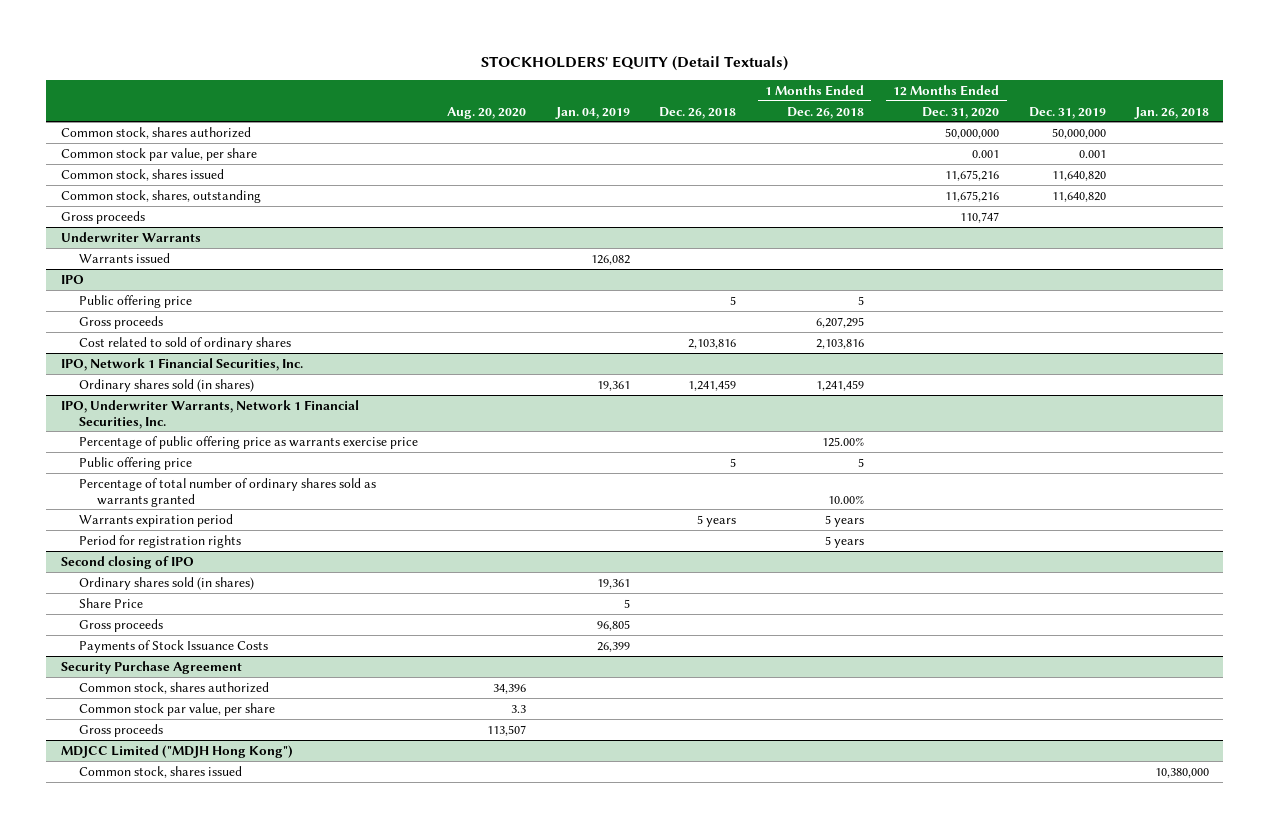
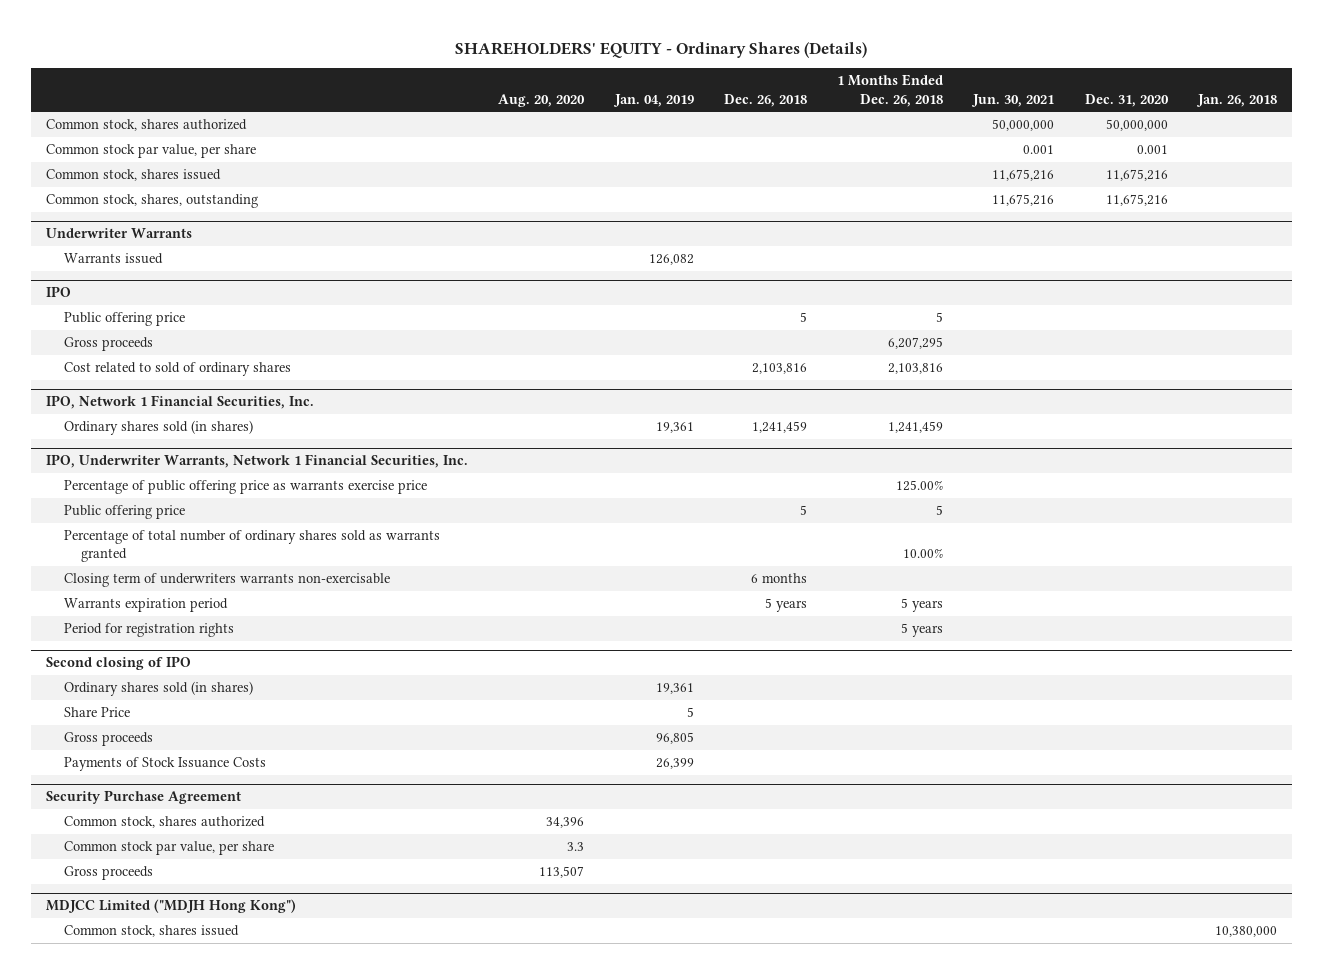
- STOCKHOLDERS' EQUITY (Detail Textuals)
+ SHAREHOLDERS' EQUITY - Ordinary Shares (Details)
- | Aug. 20, 2020 | Jan. 04, 2019 | Dec. 26, 2018 | 1 Months Ended Dec. 26, 2018 | 12 Months Ended Dec. 31, 2020 | Dec. 31, 2019 | Jan. 26, 2018
+ | Aug. 20, 2020 | Jan. 04, 2019 | Dec. 26, 2018 | 1 Months Ended Dec. 26, 2018 | Jun. 30, 2021 | Dec. 31, 2020 | Jan. 26, 2018
- Gross proceeds | | | | | 110,747 | |
@ IPO, Underwriter Warrants, Network 1 Financial Securities, Inc.
+ Closing term of underwriters warrants non-exercisable | | | 6 months | | | |

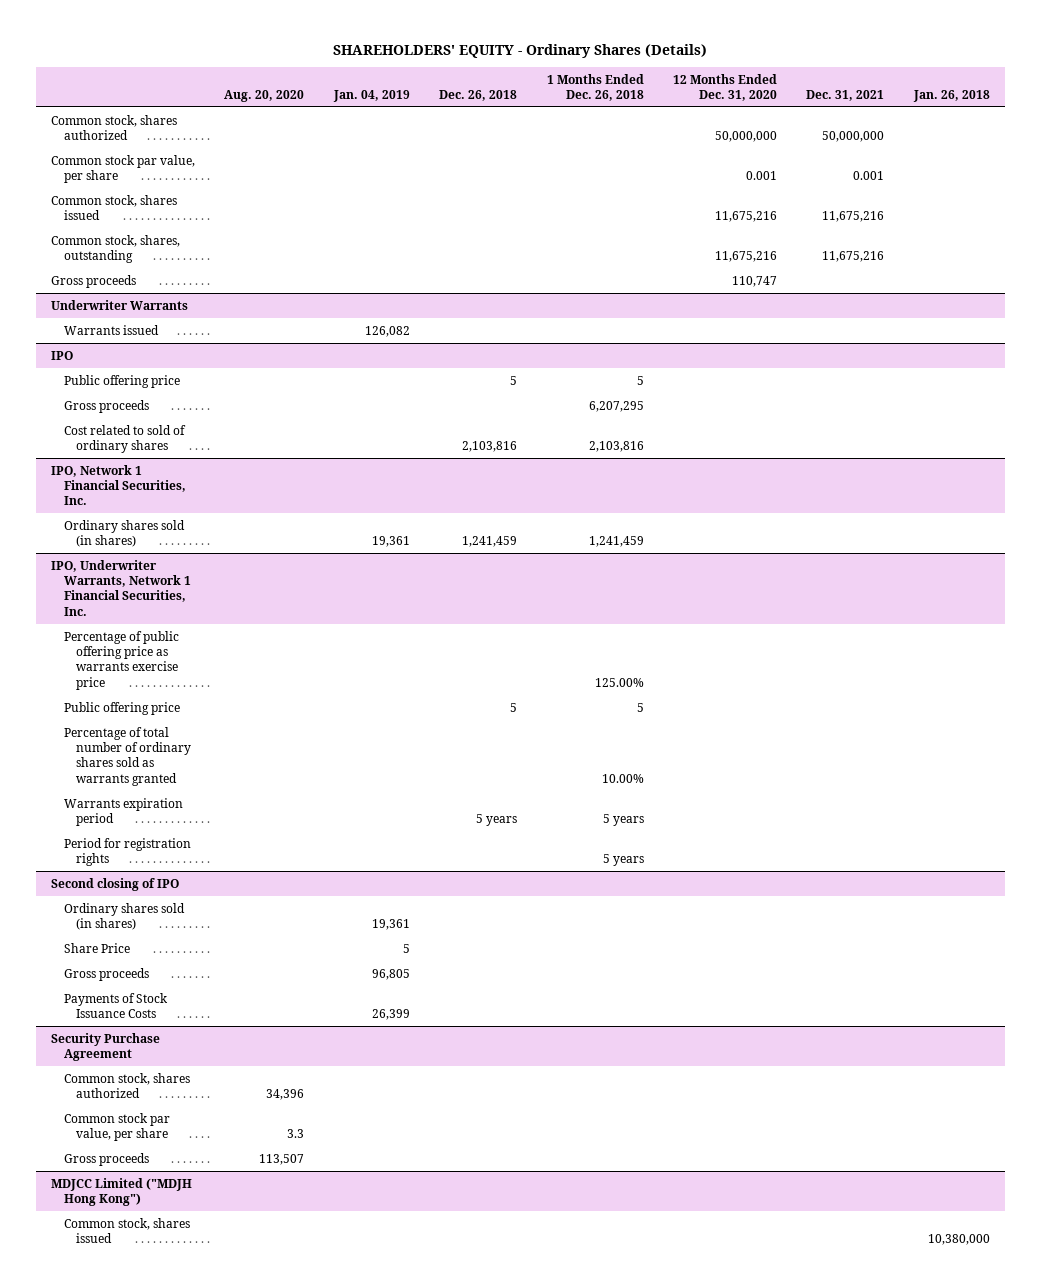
- | Aug. 20, 2020 | Jan. 04, 2019 | Dec. 26, 2018 | 1 Months Ended Dec. 26, 2018 | Jun. 30, 2021 | Dec. 31, 2020 | Jan. 26, 2018
+ | Aug. 20, 2020 | Jan. 04, 2019 | Dec. 26, 2018 | 1 Months Ended Dec. 26, 2018 | 12 Months Ended Dec. 31, 2020 | Dec. 31, 2021 | Jan. 26, 2018
+ Gross proceeds | | | | | 110,747 | |
@ IPO, Underwriter Warrants, Network 1 Financial Securities, Inc.
- Closing term of underwriters warrants non-exercisable | | | 6 months | | | |

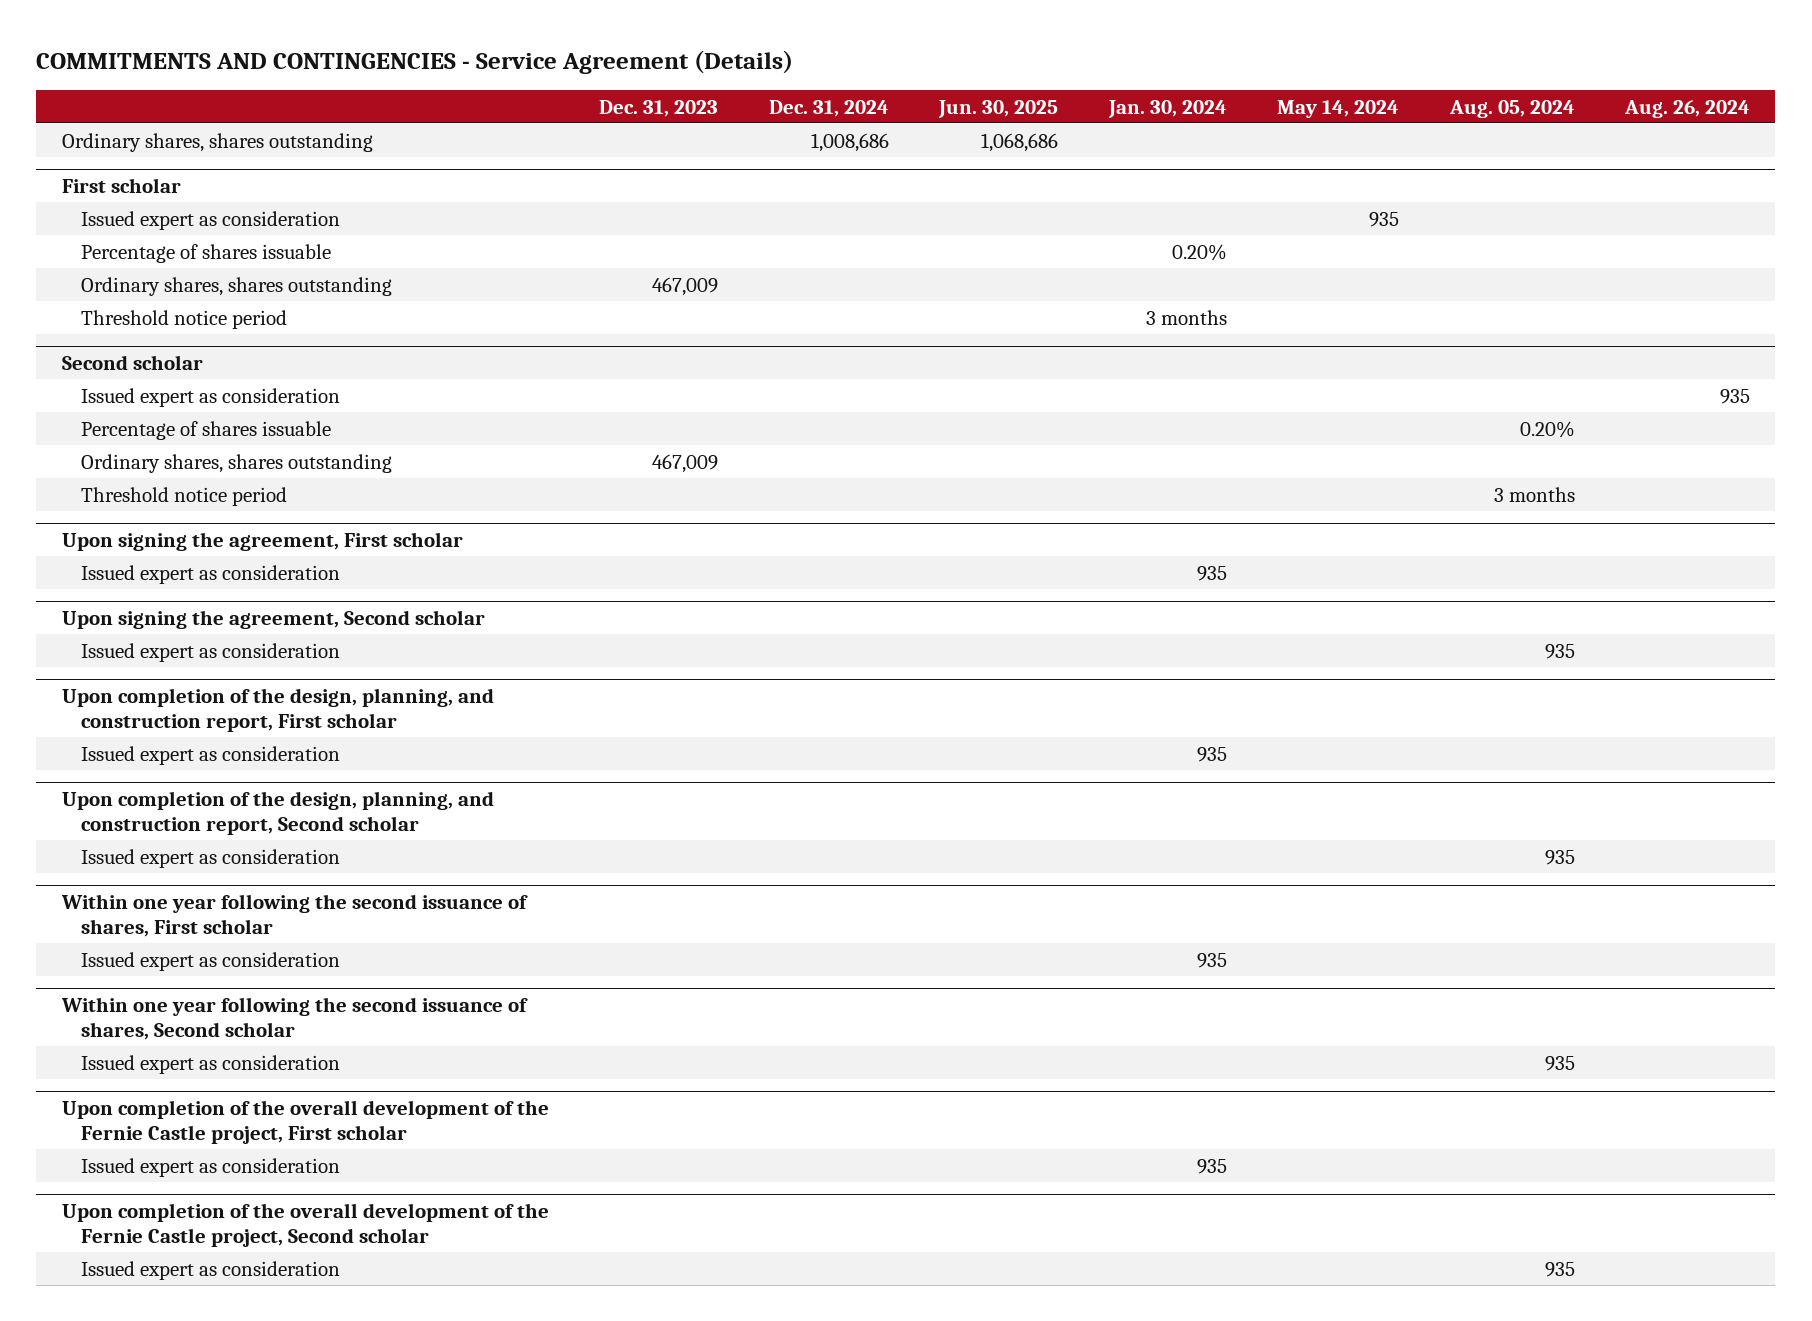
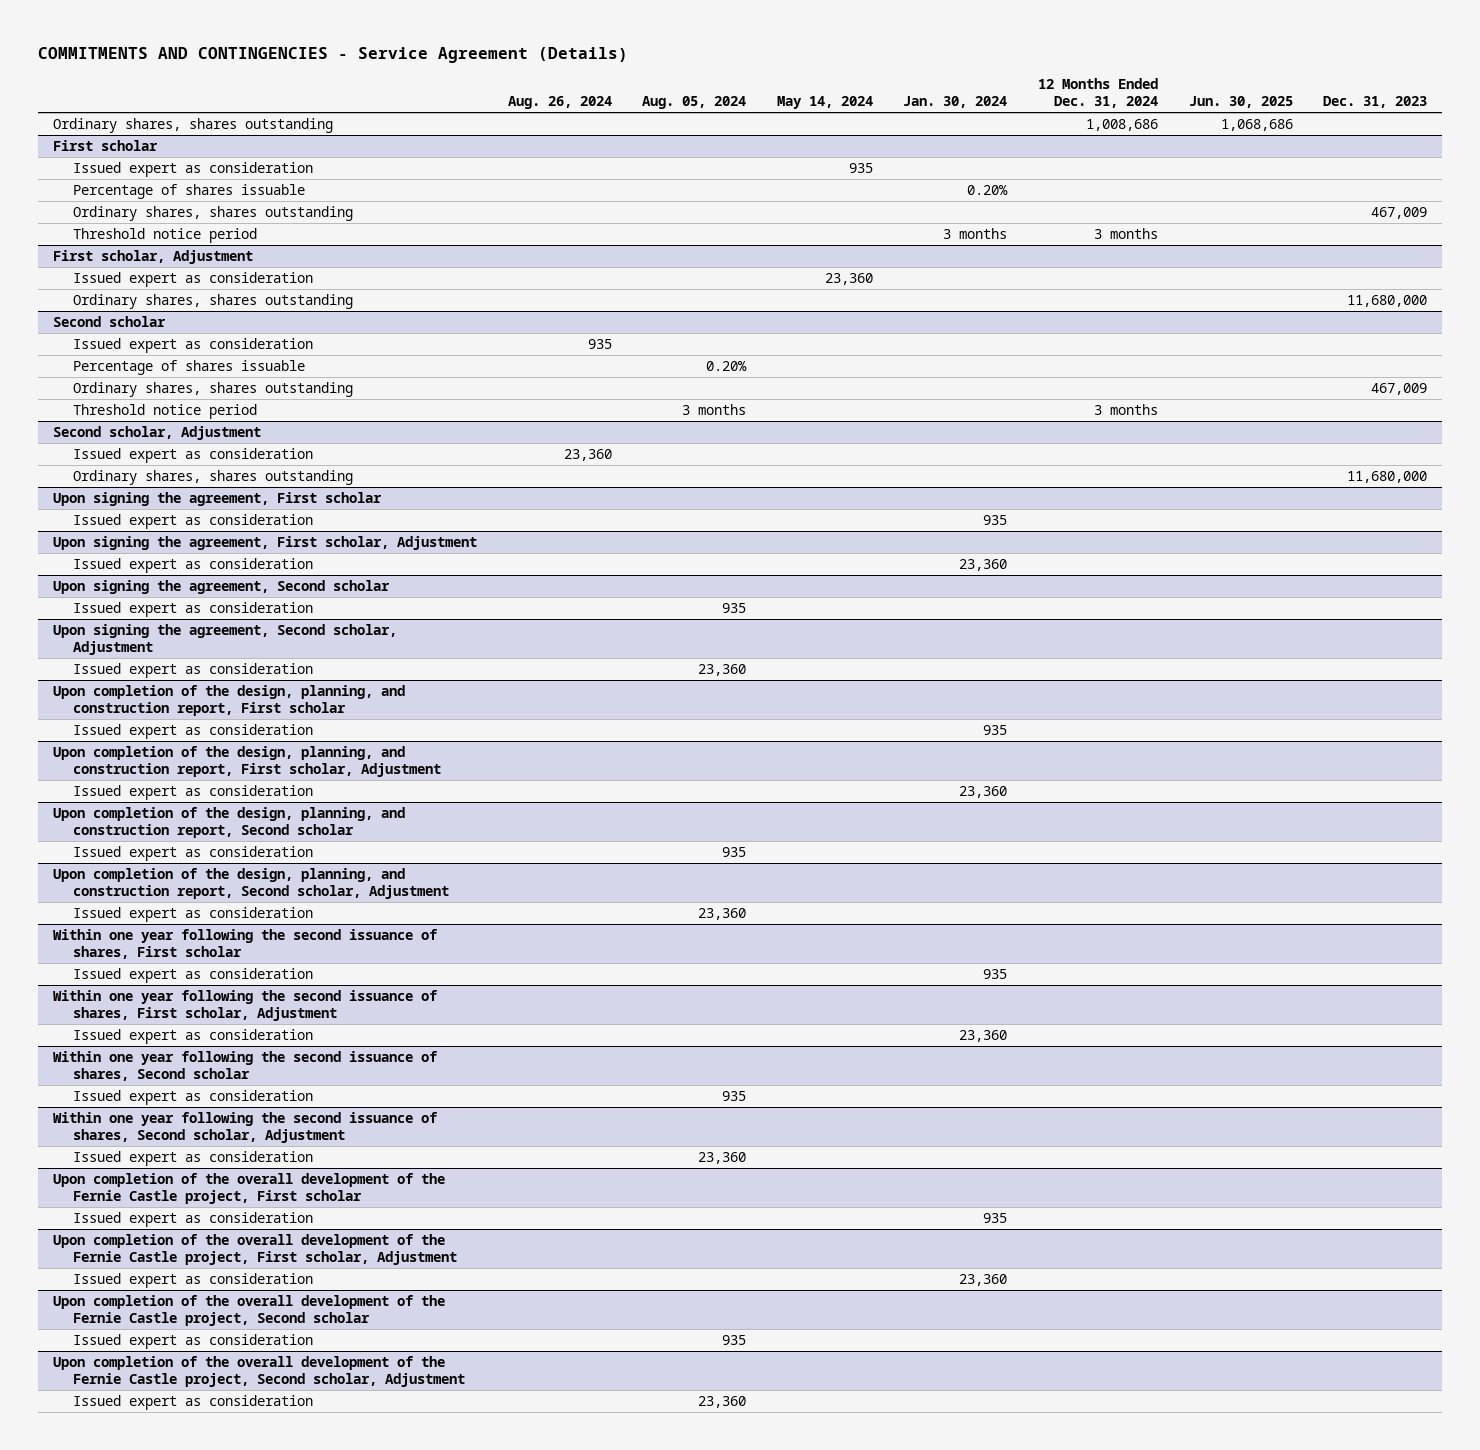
- | Dec. 31, 2023 | Dec. 31, 2024 | Jun. 30, 2025 | Jan. 30, 2024 | May 14, 2024 | Aug. 05, 2024 | Aug. 26, 2024
+ | Aug. 26, 2024 | Aug. 05, 2024 | May 14, 2024 | Jan. 30, 2024 | 12 Months Ended Dec. 31, 2024 | Jun. 30, 2025 | Dec. 31, 2023
+ First scholar, Adjustment
+ Issued expert as consideration | | | 23,360 | | | |
+ Ordinary shares, shares outstanding | | | | | | | 11,680,000
+ Second scholar, Adjustment
+ Issued expert as consideration | 23,360 | | | | | |
+ Ordinary shares, shares outstanding | | | | | | | 11,680,000
+ Upon signing the agreement, First scholar, Adjustment
+ Issued expert as consideration | | | | 23,360 | | |
+ Upon signing the agreement, Second scholar, Adjustment
+ Issued expert as consideration | | 23,360 | | | | |
+ Upon completion of the design, planning, and construction report, First scholar, Adjustment
+ Issued expert as consideration | | | | 23,360 | | |
+ Upon completion of the design, planning, and construction report, Second scholar, Adjustment
+ Issued expert as consideration | | 23,360 | | | | |
+ Within one year following the second issuance of shares, First scholar, Adjustment
+ Issued expert as consideration | | | | 23,360 | | |
+ Within one year following the second issuance of shares, Second scholar, Adjustment
+ Issued expert as consideration | | 23,360 | | | | |
+ Upon completion of the overall development of the Fernie Castle project, First scholar, Adjustment
+ Issued expert as consideration | | | | 23,360 | | |
+ Upon completion of the overall development of the Fernie Castle project, Second scholar, Adjustment
+ Issued expert as consideration | | 23,360 | | | | |

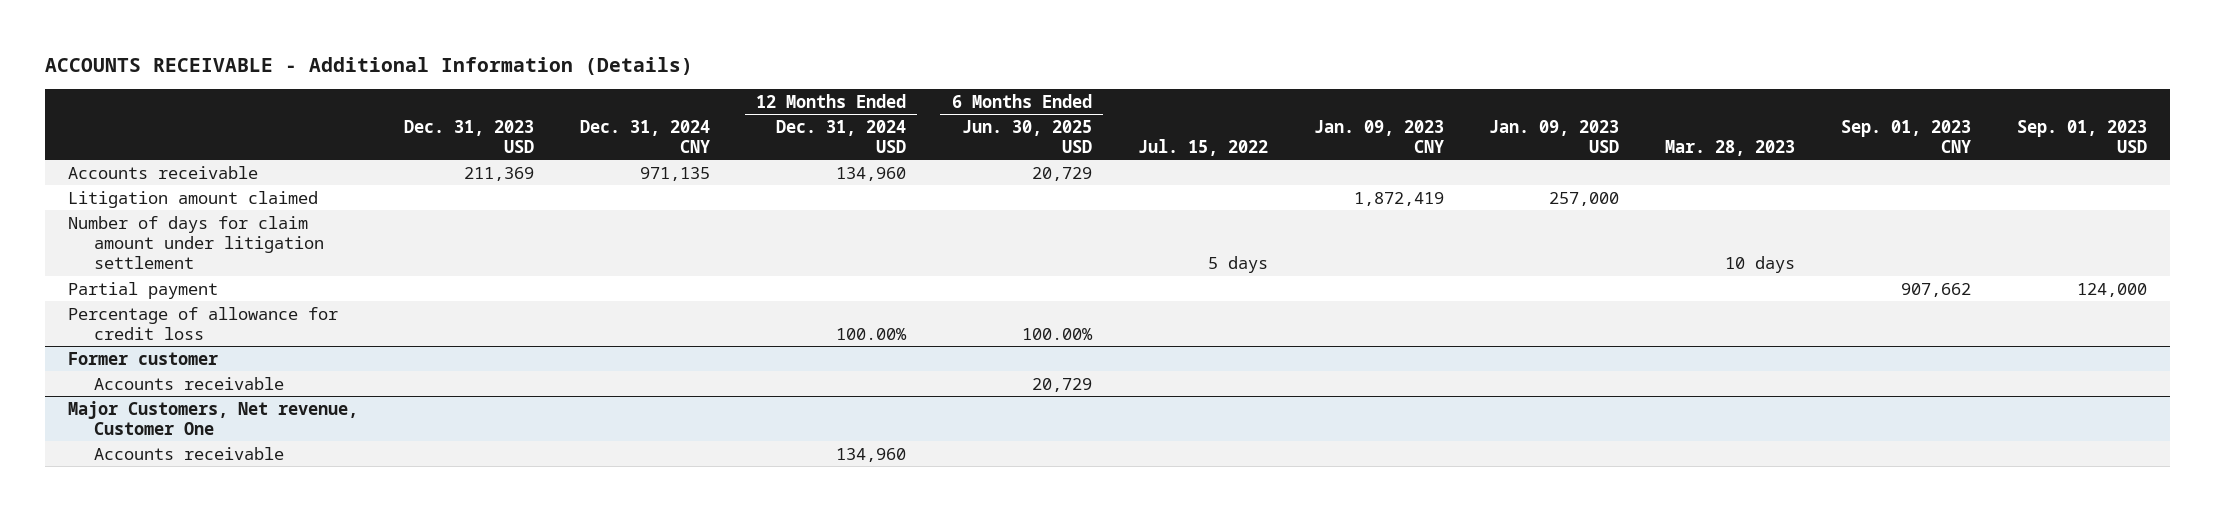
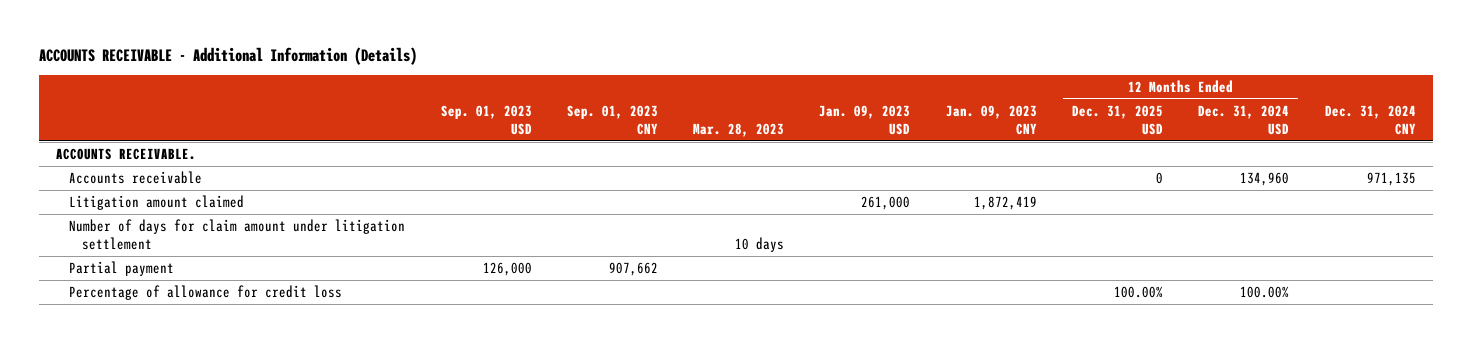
- | Dec. 31, 2023 USD | Dec. 31, 2024 CNY | 12 Months Ended Dec. 31, 2024 USD | 6 Months Ended Jun. 30, 2025 USD | Jul. 15, 2022 | Jan. 09, 2023 CNY | Jan. 09, 2023 USD | Mar. 28, 2023 | Sep. 01, 2023 CNY | Sep. 01, 2023 USD
+ | Sep. 01, 2023 USD | Sep. 01, 2023 CNY | Mar. 28, 2023 | Jan. 09, 2023 USD | Jan. 09, 2023 CNY | 12 Months Ended Dec. 31, 2025 USD | 12 Months Ended Dec. 31, 2024 USD | Dec. 31, 2024 CNY
+ ACCOUNTS RECEIVABLE.
- Litigation amount claimed | | | | | | 1,872,419 | 257,000 | | |
+ Litigation amount claimed | | | | 261,000 | 1,872,419 | | |
- Partial payment | | | | | | | | | 907,662 | 124,000
+ Partial payment | 126,000 | 907,662 | | | | | |
- Former customer
- Accounts receivable | | | | 20,729 | | | | | |
- Major Customers, Net revenue, Customer One
- Accounts receivable | | | 134,960 | | | | | | |

